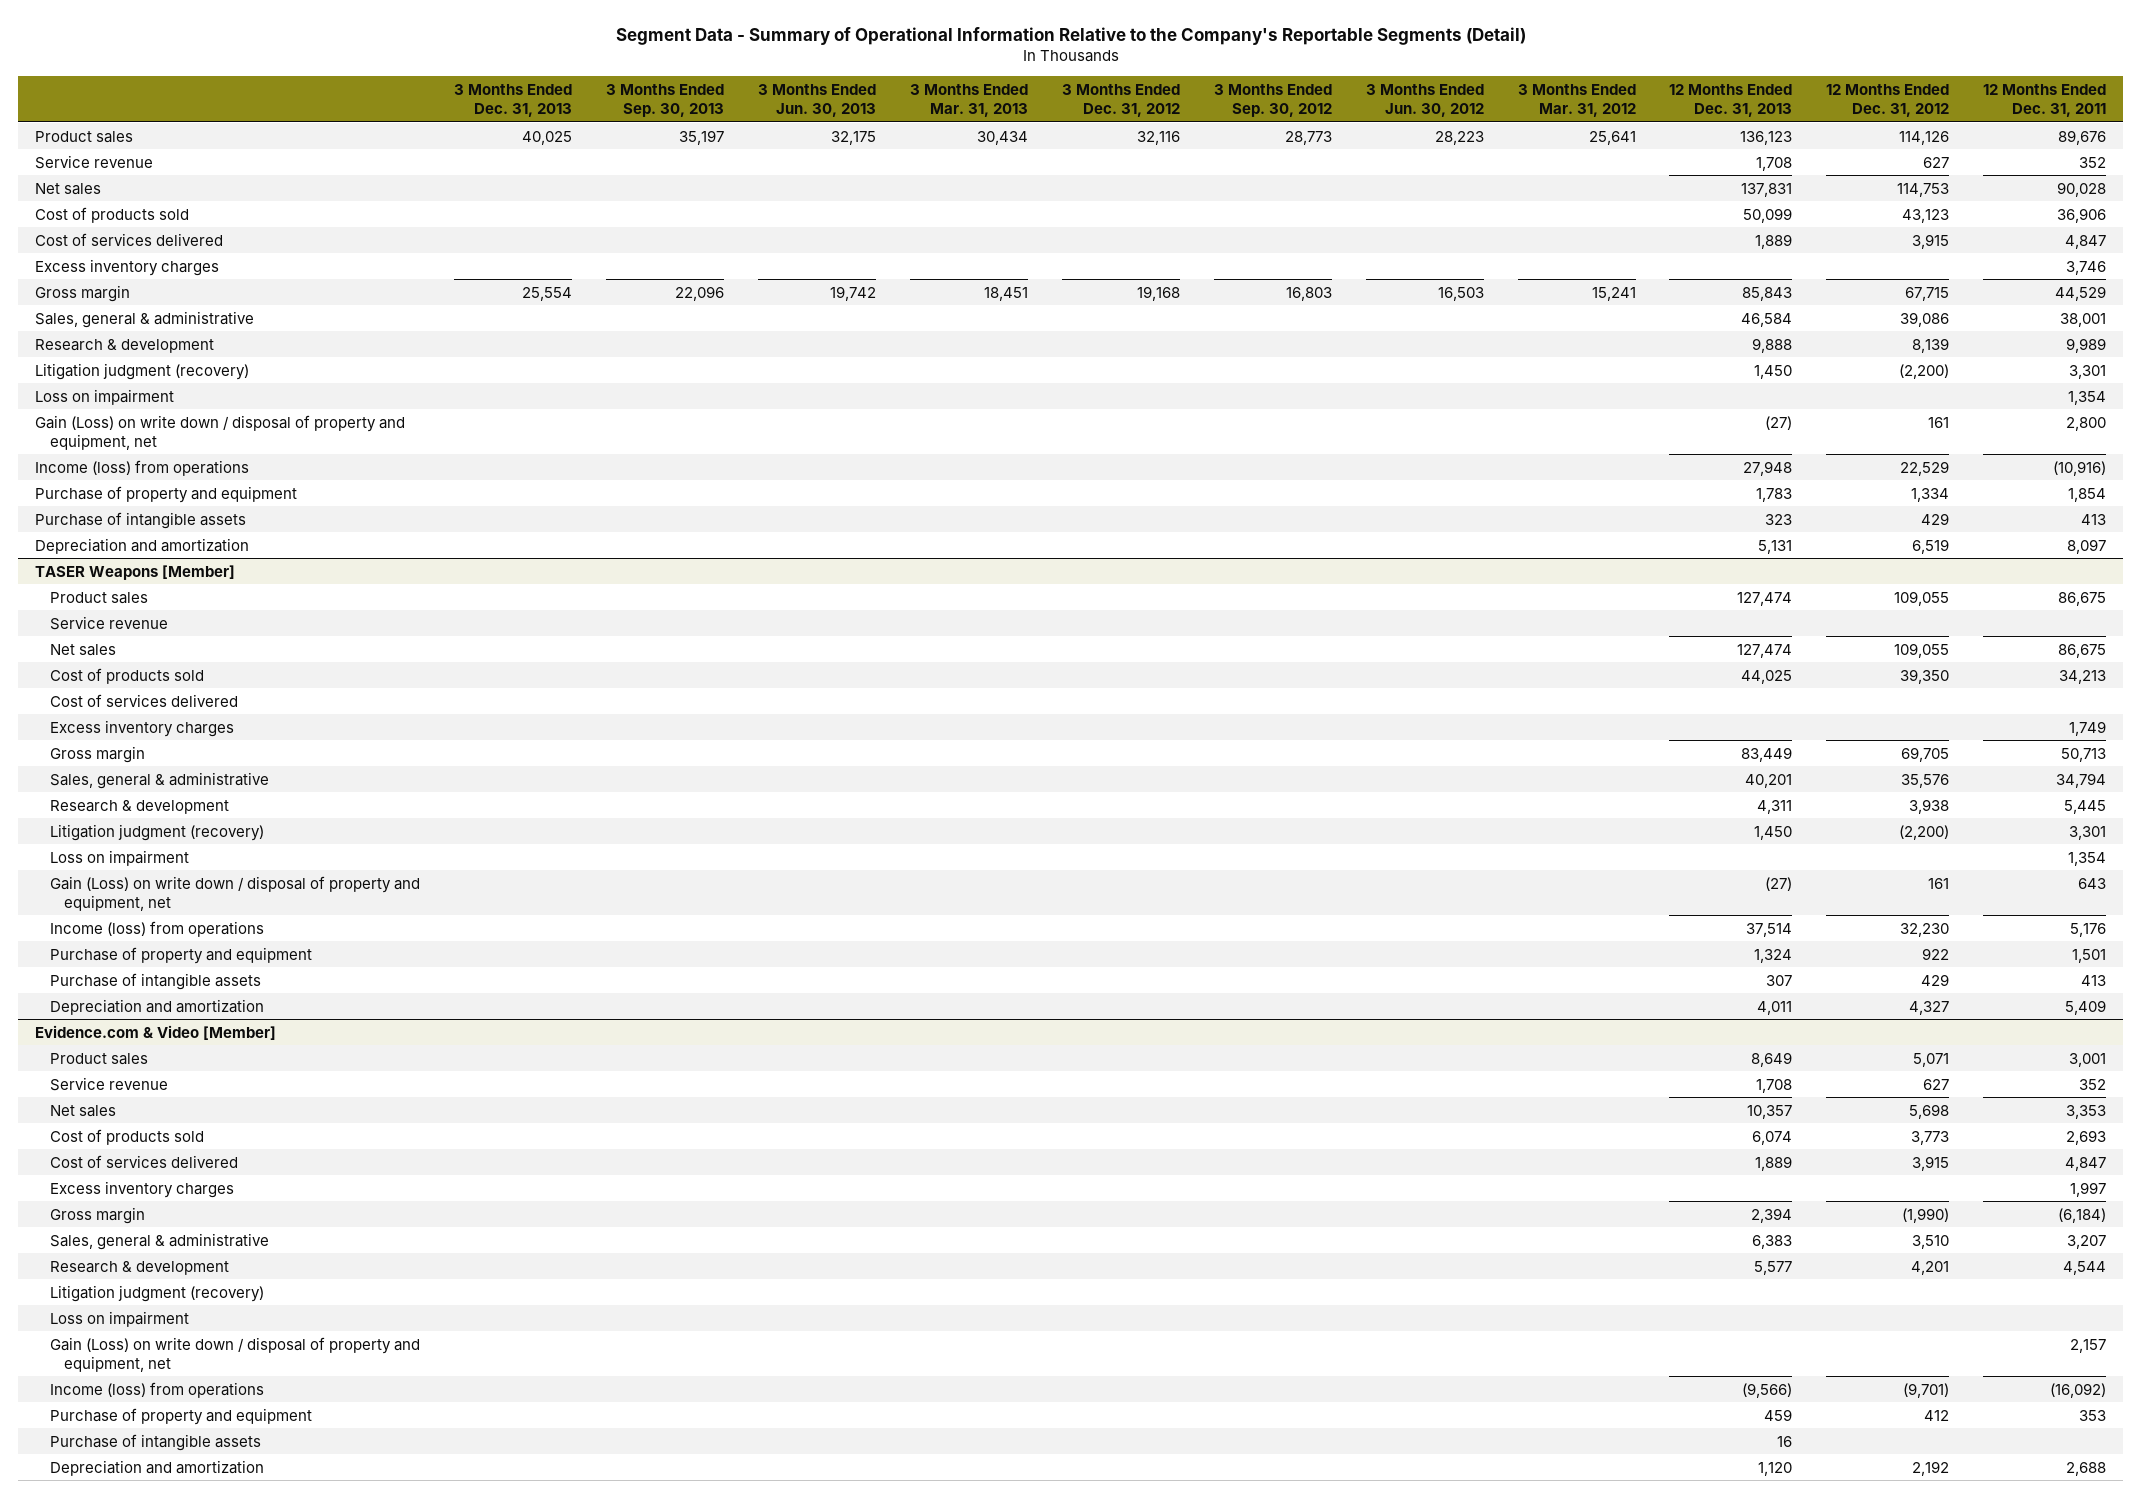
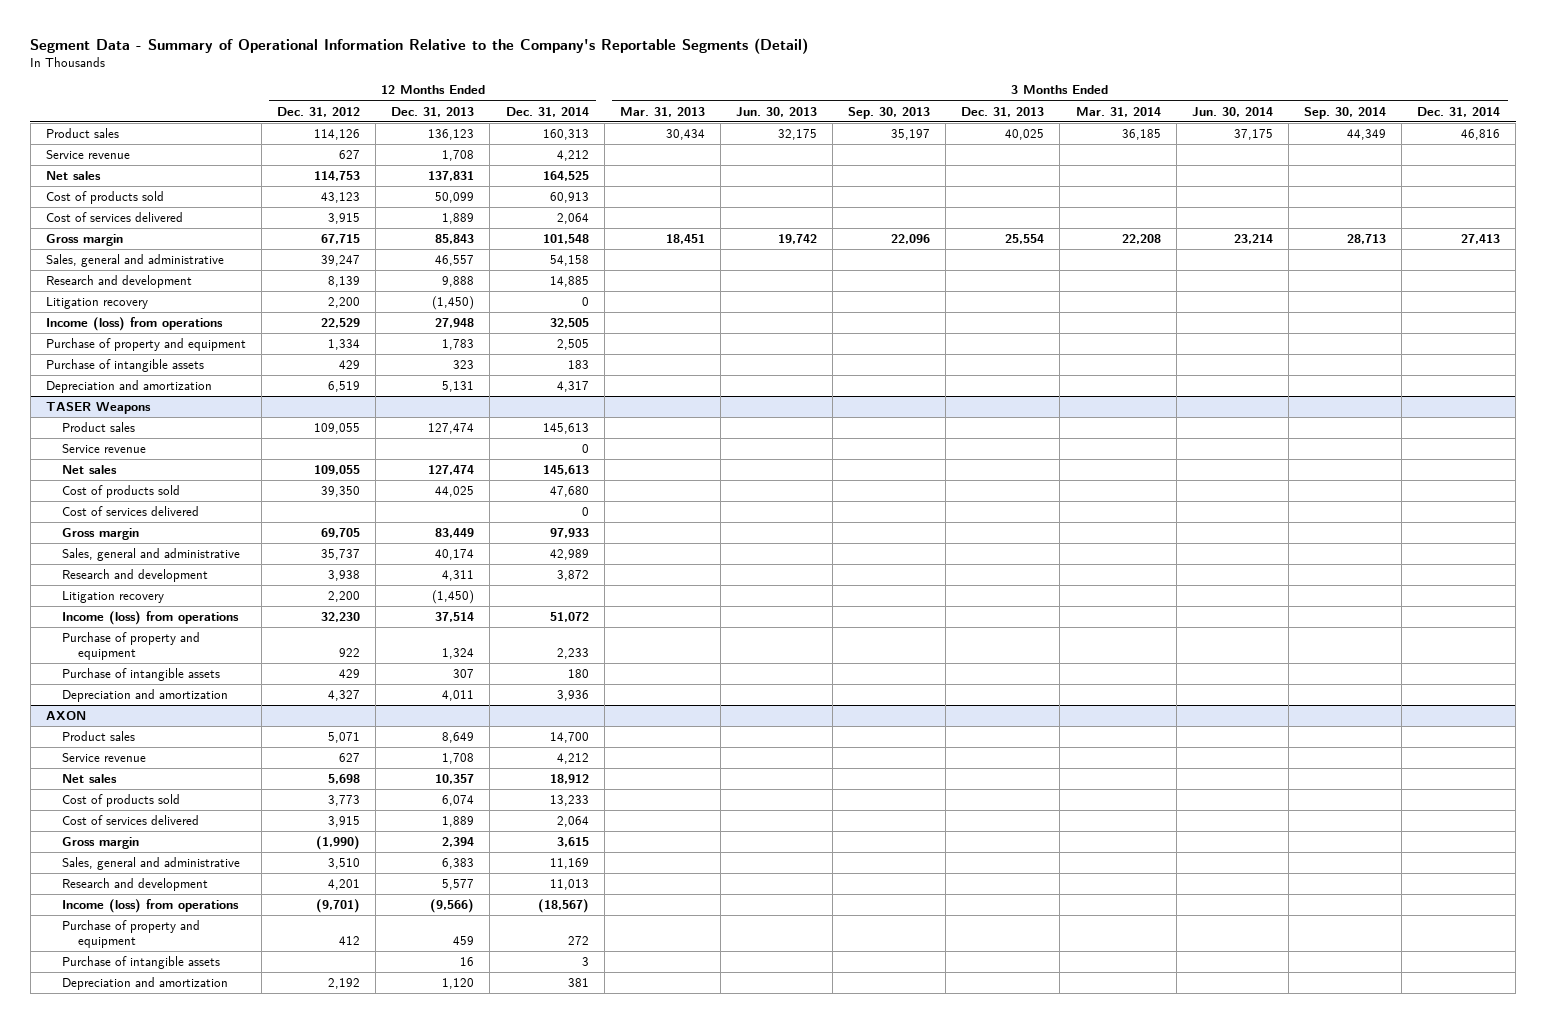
- | 3 Months Ended Dec. 31, 2013 | 3 Months Ended Sep. 30, 2013 | 3 Months Ended Jun. 30, 2013 | 3 Months Ended Mar. 31, 2013 | 3 Months Ended Dec. 31, 2012 | 3 Months Ended Sep. 30, 2012 | 3 Months Ended Jun. 30, 2012 | 3 Months Ended Mar. 31, 2012 | 12 Months Ended Dec. 31, 2013 | 12 Months Ended Dec. 31, 2012 | 12 Months Ended Dec. 31, 2011
+ | 12 Months Ended Dec. 31, 2012 | 12 Months Ended Dec. 31, 2013 | 12 Months Ended Dec. 31, 2014 | 3 Months Ended Mar. 31, 2013 | 3 Months Ended Jun. 30, 2013 | 3 Months Ended Sep. 30, 2013 | 3 Months Ended Dec. 31, 2013 | 3 Months Ended Mar. 31, 2014 | 3 Months Ended Jun. 30, 2014 | 3 Months Ended Sep. 30, 2014 | 3 Months Ended Dec. 31, 2014
- Excess inventory charges | | | | | | | | | | | 3,746
- Sales, general & administrative | | | | | | | | | 46,584 | 39,086 | 38,001
- Research & development | | | | | | | | | 9,888 | 8,139 | 9,989
- Litigation judgment (recovery) | | | | | | | | | 1,450 | (2,200) | 3,301
- Loss on impairment | | | | | | | | | | | 1,354
- Gain (Loss) on write down / disposal of property and equipment, net | | | | | | | | | (27) | 161 | 2,800
+ Sales, general and administrative | 39,247 | 46,557 | 54,158 | | | | | | | |
+ Research and development | 8,139 | 9,888 | 14,885 | | | | | | | |
+ Litigation recovery | 2,200 | (1,450) | 0 | | | | | | | |
- TASER Weapons [Member]
+ TASER Weapons
- Excess inventory charges | | | | | | | | | | | 1,749
- Sales, general & administrative | | | | | | | | | 40,201 | 35,576 | 34,794
- Research & development | | | | | | | | | 4,311 | 3,938 | 5,445
- Litigation judgment (recovery) | | | | | | | | | 1,450 | (2,200) | 3,301
- Loss on impairment | | | | | | | | | | | 1,354
- Gain (Loss) on write down / disposal of property and equipment, net | | | | | | | | | (27) | 161 | 643
+ Sales, general and administrative | 35,737 | 40,174 | 42,989 | | | | | | | |
+ Research and development | 3,938 | 4,311 | 3,872 | | | | | | | |
+ Litigation recovery | 2,200 | (1,450) | | | | | | | | |
- Evidence.com & Video [Member]
+ AXON
- Excess inventory charges | | | | | | | | | | | 1,997
- Sales, general & administrative | | | | | | | | | 6,383 | 3,510 | 3,207
- Research & development | | | | | | | | | 5,577 | 4,201 | 4,544
- Litigation judgment (recovery)
- Loss on impairment
- Gain (Loss) on write down / disposal of property and equipment, net | | | | | | | | | | | 2,157
+ Sales, general and administrative | 3,510 | 6,383 | 11,169 | | | | | | | |
+ Research and development | 4,201 | 5,577 | 11,013 | | | | | | | |

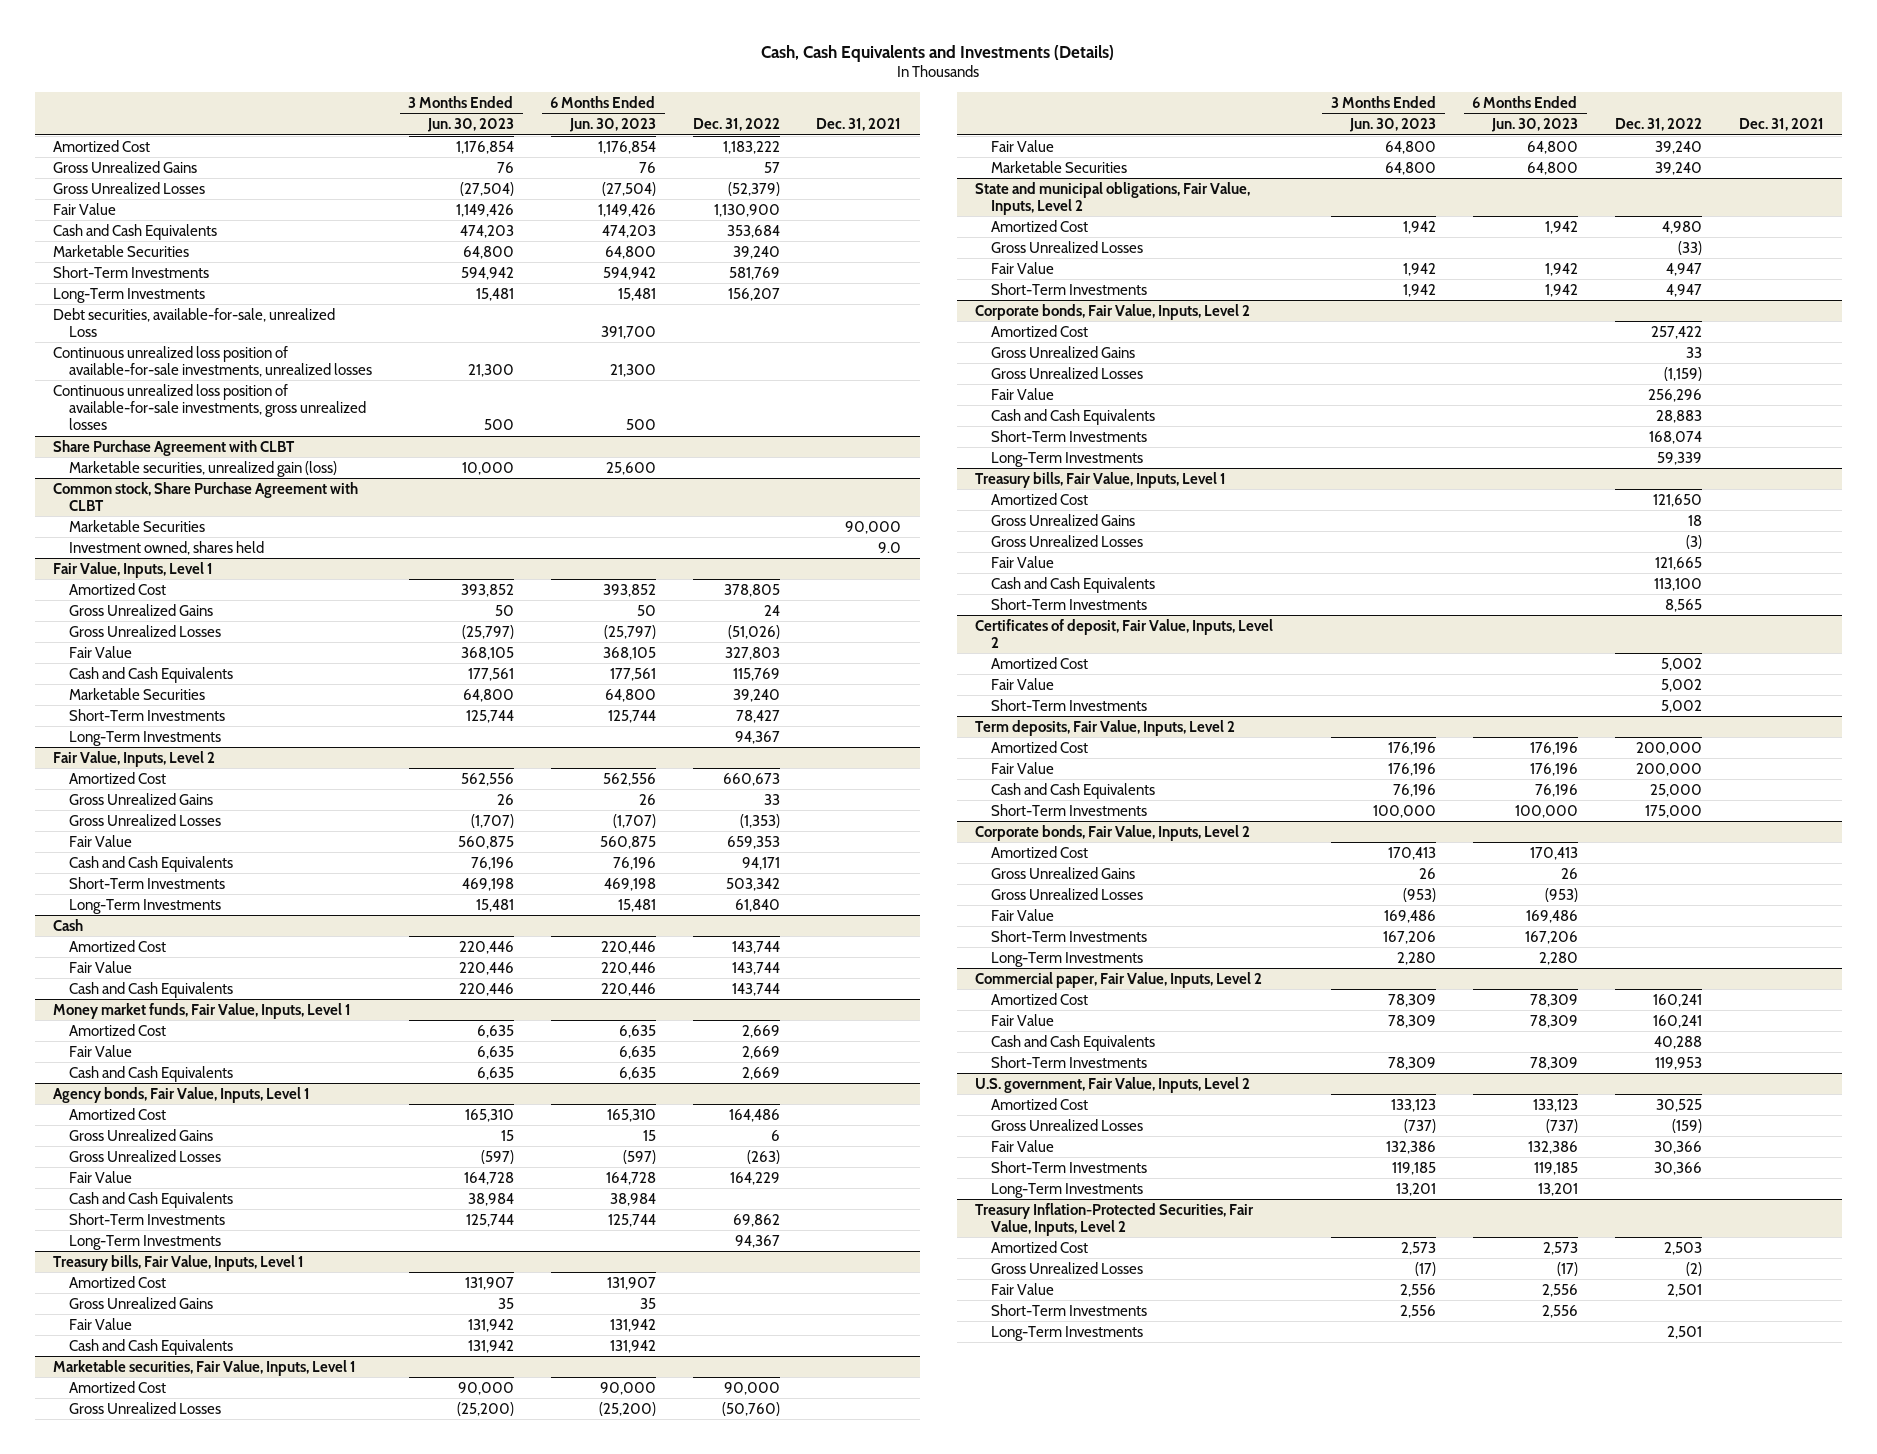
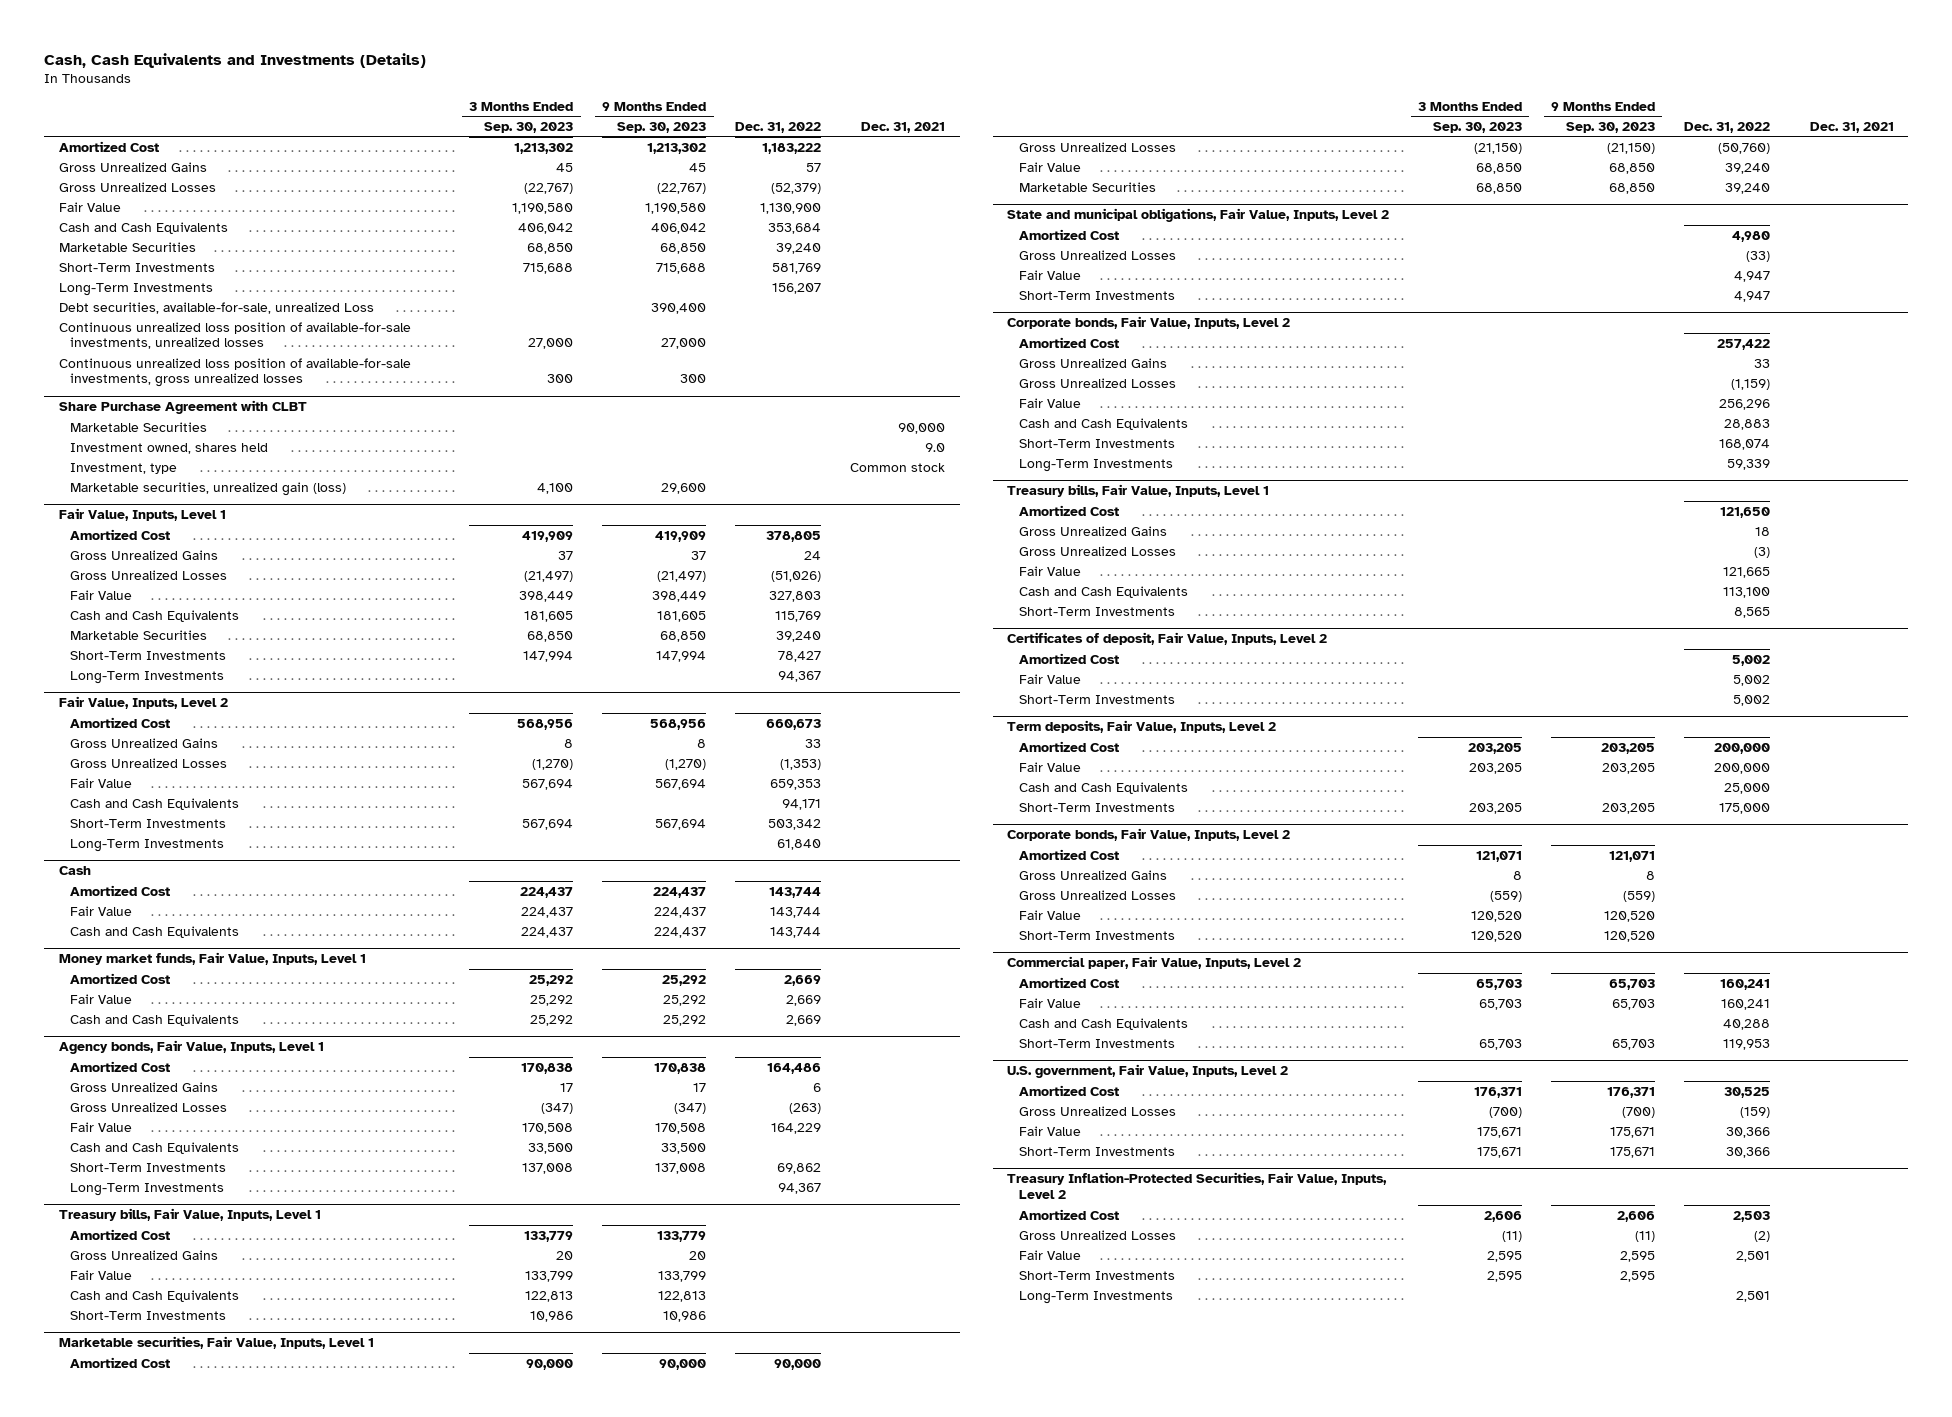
- | 3 Months Ended Jun. 30, 2023 | 6 Months Ended Jun. 30, 2023 | Dec. 31, 2022 | Dec. 31, 2021
+ | 3 Months Ended Sep. 30, 2023 | 9 Months Ended Sep. 30, 2023 | Dec. 31, 2022 | Dec. 31, 2021
- Common stock, Share Purchase Agreement with CLBT
@ Share Purchase Agreement with CLBT
+ Investment, type | | | | Common stock
moved down: Marketable securities, unrealized gain (loss) | 4,100 | 29,600 | |
@ Treasury bills, Fair Value, Inputs, Level 1
+ Short-Term Investments | 10,986 | 10,986 | |
@ Corporate bonds, Fair Value, Inputs, Level 2
- Long-Term Investments | 2,280 | 2,280 | |
@ U.S. government, Fair Value, Inputs, Level 2
- Long-Term Investments | 13,201 | 13,201 | |

